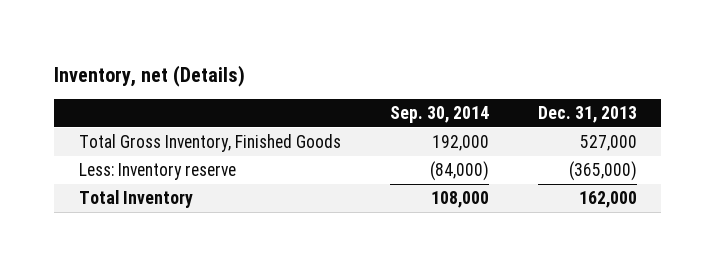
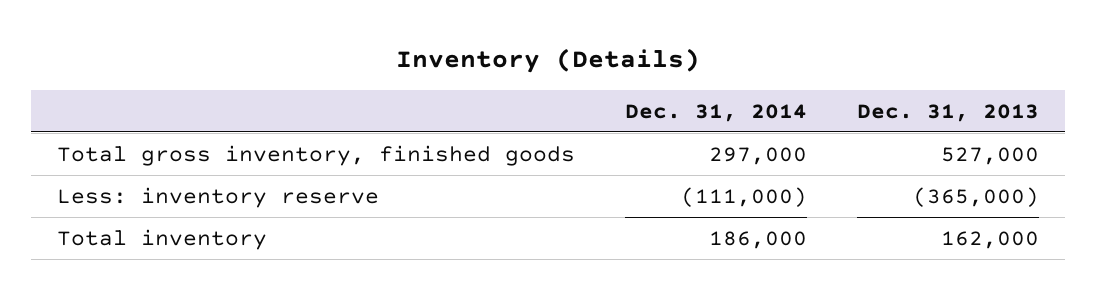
- Inventory, net (Details)
+ Inventory (Details)
- | Sep. 30, 2014 | Dec. 31, 2013
+ | Dec. 31, 2014 | Dec. 31, 2013
- Total Gross Inventory, Finished Goods | 192,000 | 527,000
- Less: Inventory reserve | (84,000) | (365,000)
- Total Inventory | 108,000 | 162,000
+ Total gross inventory, finished goods | 297,000 | 527,000
+ Less: inventory reserve | (111,000) | (365,000)
+ Total inventory | 186,000 | 162,000

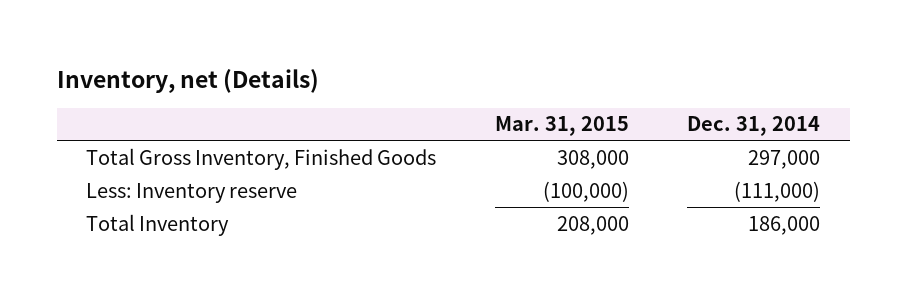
- Inventory (Details)
+ Inventory, net (Details)
- | Dec. 31, 2014 | Dec. 31, 2013
+ | Mar. 31, 2015 | Dec. 31, 2014
- Total gross inventory, finished goods | 297,000 | 527,000
- Less: inventory reserve | (111,000) | (365,000)
- Total inventory | 186,000 | 162,000
+ Total Gross Inventory, Finished Goods | 308,000 | 297,000
+ Less: Inventory reserve | (100,000) | (111,000)
+ Total Inventory | 208,000 | 186,000

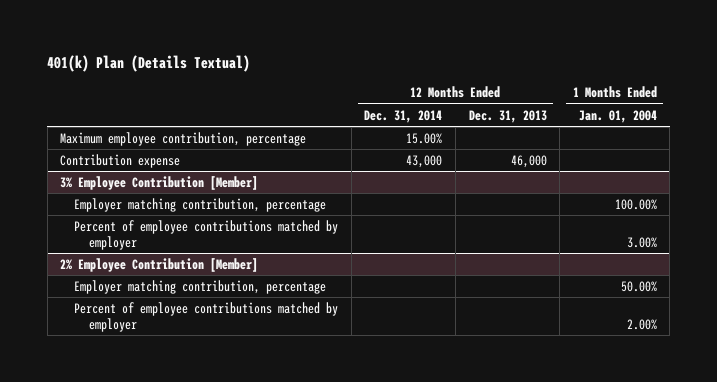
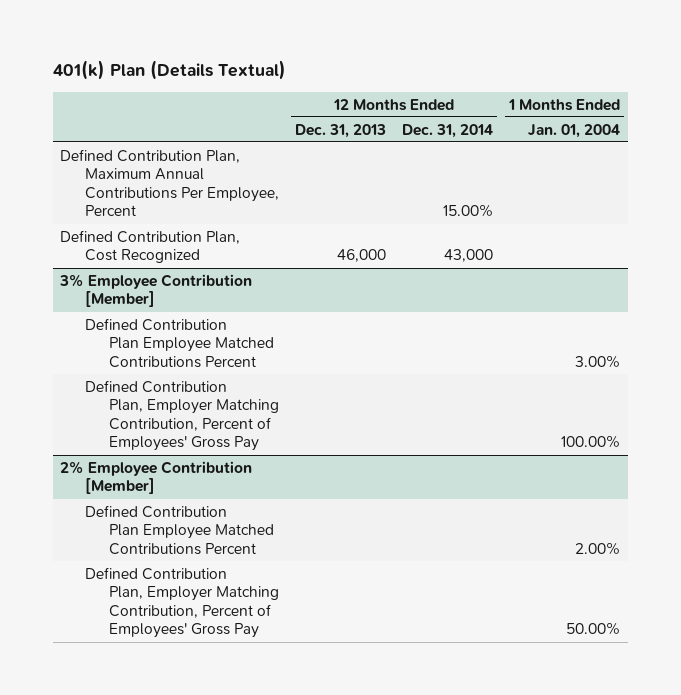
- | 12 Months Ended Dec. 31, 2014 | 12 Months Ended Dec. 31, 2013 | 1 Months Ended Jan. 01, 2004
+ | 12 Months Ended Dec. 31, 2013 | 12 Months Ended Dec. 31, 2014 | 1 Months Ended Jan. 01, 2004
- Maximum employee contribution, percentage | 15.00% | |
- Contribution expense | 43,000 | 46,000 |
+ Defined Contribution Plan, Maximum Annual Contributions Per Employee, Percent | | 15.00% |
+ Defined Contribution Plan, Cost Recognized | 46,000 | 43,000 |
@ 3% Employee Contribution [Member]
- Employer matching contribution, percentage | | | 100.00%
- Percent of employee contributions matched by employer | | | 3.00%
+ Defined Contribution Plan Employee Matched Contributions Percent | | | 3.00%
+ Defined Contribution Plan, Employer Matching Contribution, Percent of Employees' Gross Pay | | | 100.00%
@ 2% Employee Contribution [Member]
- Employer matching contribution, percentage | | | 50.00%
- Percent of employee contributions matched by employer | | | 2.00%
+ Defined Contribution Plan Employee Matched Contributions Percent | | | 2.00%
+ Defined Contribution Plan, Employer Matching Contribution, Percent of Employees' Gross Pay | | | 50.00%

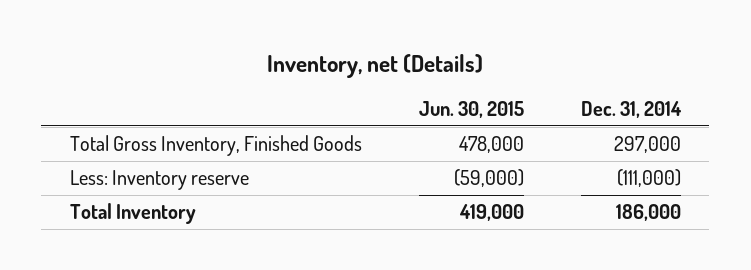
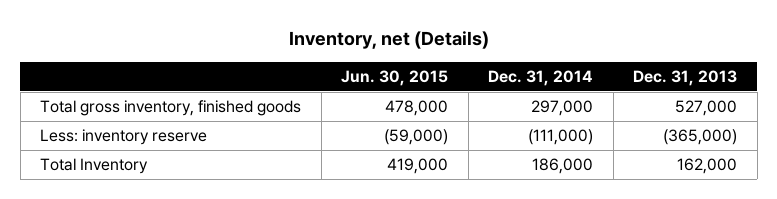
- | Jun. 30, 2015 | Dec. 31, 2014
+ | Jun. 30, 2015 | Dec. 31, 2014 | Dec. 31, 2013
- Total Gross Inventory, Finished Goods | 478,000 | 297,000
- Less: Inventory reserve | (59,000) | (111,000)
+ Total gross inventory, finished goods | 478,000 | 297,000 | 527,000
+ Less: inventory reserve | (59,000) | (111,000) | (365,000)

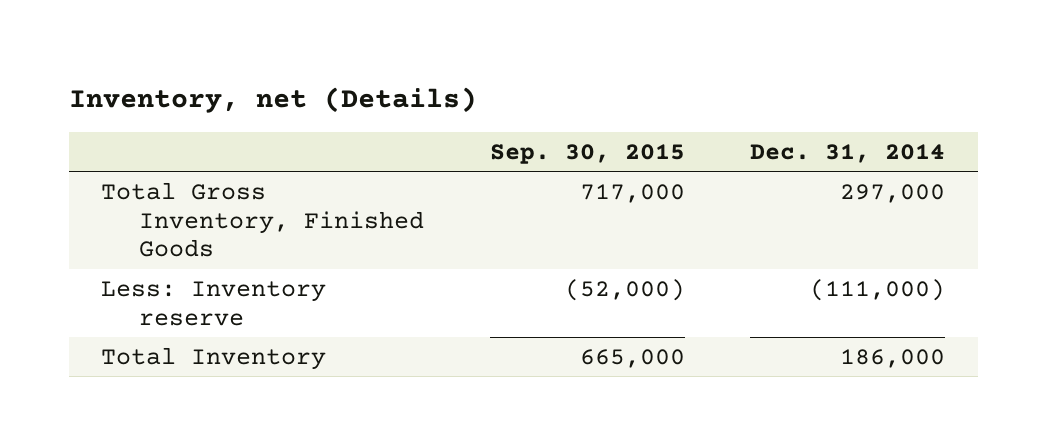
- | Jun. 30, 2015 | Dec. 31, 2014 | Dec. 31, 2013
+ | Sep. 30, 2015 | Dec. 31, 2014
- Total gross inventory, finished goods | 478,000 | 297,000 | 527,000
- Less: inventory reserve | (59,000) | (111,000) | (365,000)
+ Total Gross Inventory, Finished Goods | 717,000 | 297,000
+ Less: Inventory reserve | (52,000) | (111,000)

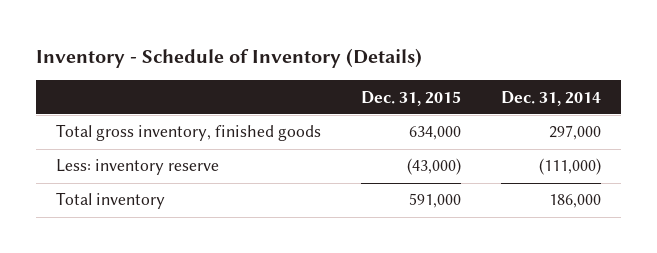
- Inventory, net (Details)
+ Inventory - Schedule of Inventory (Details)
- | Sep. 30, 2015 | Dec. 31, 2014
+ | Dec. 31, 2015 | Dec. 31, 2014
- Total Gross Inventory, Finished Goods | 717,000 | 297,000
- Less: Inventory reserve | (52,000) | (111,000)
- Total Inventory | 665,000 | 186,000
+ Total gross inventory, finished goods | 634,000 | 297,000
+ Less: inventory reserve | (43,000) | (111,000)
+ Total inventory | 591,000 | 186,000

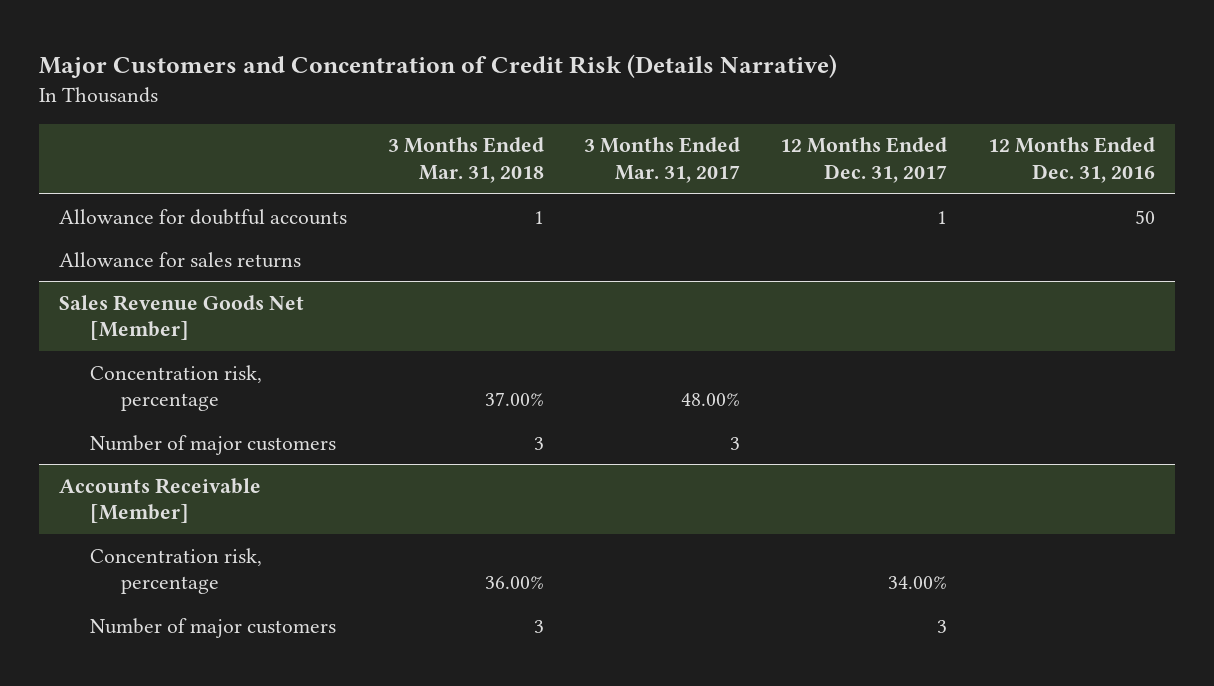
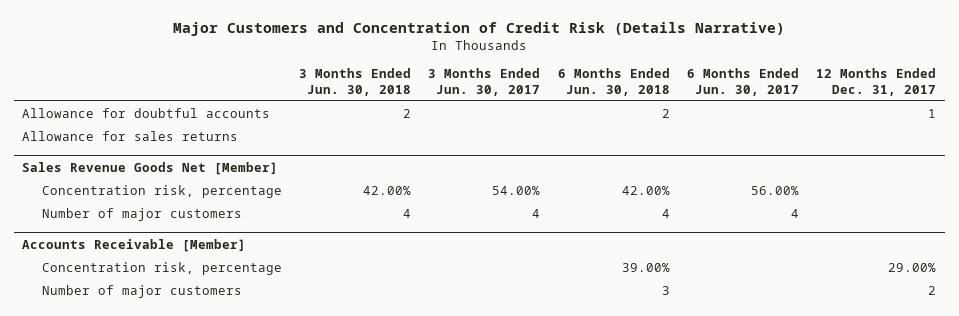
- | 3 Months Ended Mar. 31, 2018 | 3 Months Ended Mar. 31, 2017 | 12 Months Ended Dec. 31, 2017 | 12 Months Ended Dec. 31, 2016
+ | 3 Months Ended Jun. 30, 2018 | 3 Months Ended Jun. 30, 2017 | 6 Months Ended Jun. 30, 2018 | 6 Months Ended Jun. 30, 2017 | 12 Months Ended Dec. 31, 2017
@ Accounts Receivable [Member]
- Concentration risk, percentage | 36.00% | | 34.00% |
- Number of major customers | 3 | | 3 |
+ Concentration risk, percentage | | | 39.00% | | 29.00%
+ Number of major customers | | | 3 | | 2

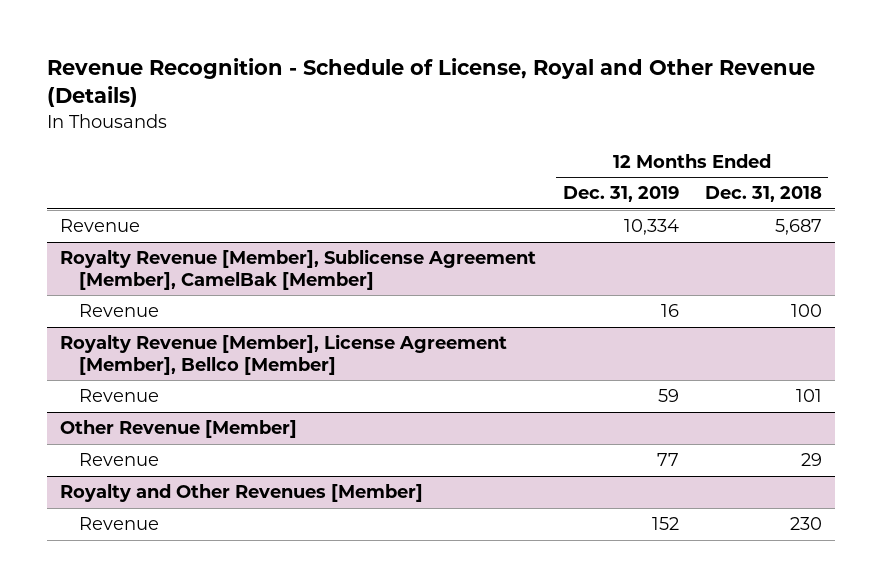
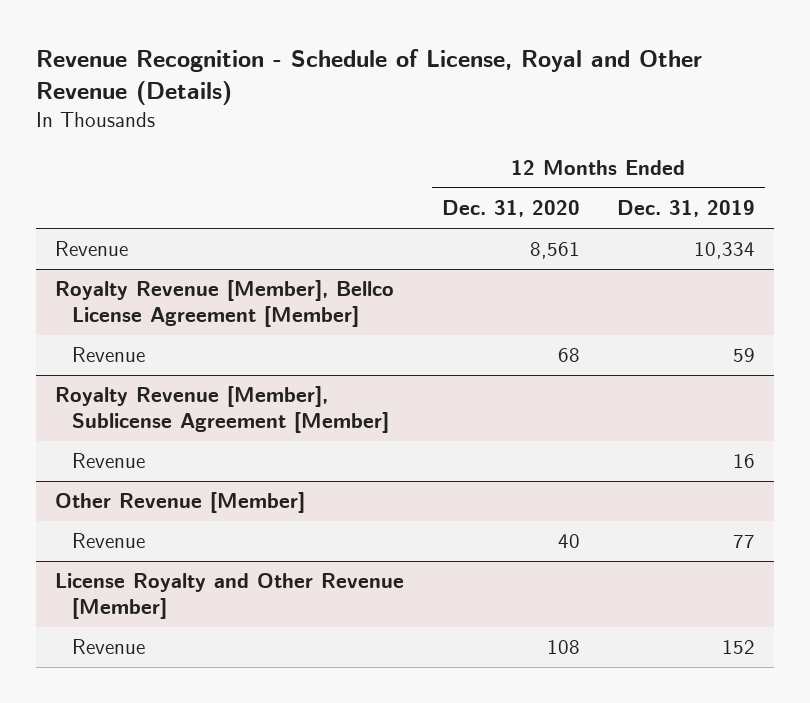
- | 12 Months Ended Dec. 31, 2019 | 12 Months Ended Dec. 31, 2018
+ | 12 Months Ended Dec. 31, 2020 | 12 Months Ended Dec. 31, 2019
- Royalty Revenue [Member], Sublicense Agreement [Member], CamelBak [Member]
- Revenue | 16 | 100
- Royalty Revenue [Member], License Agreement [Member], Bellco [Member]
+ Royalty Revenue [Member], Bellco License Agreement [Member]
+ Royalty Revenue [Member], Sublicense Agreement [Member]
+ Revenue | | 16
- Royalty and Other Revenues [Member]
+ License Royalty and Other Revenue [Member]

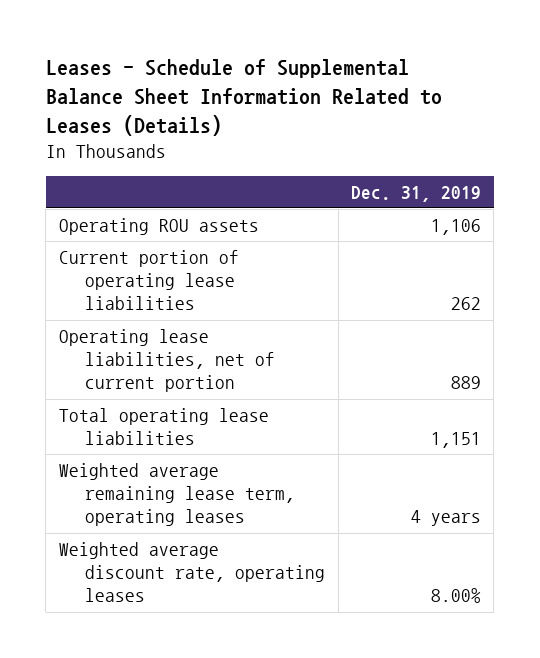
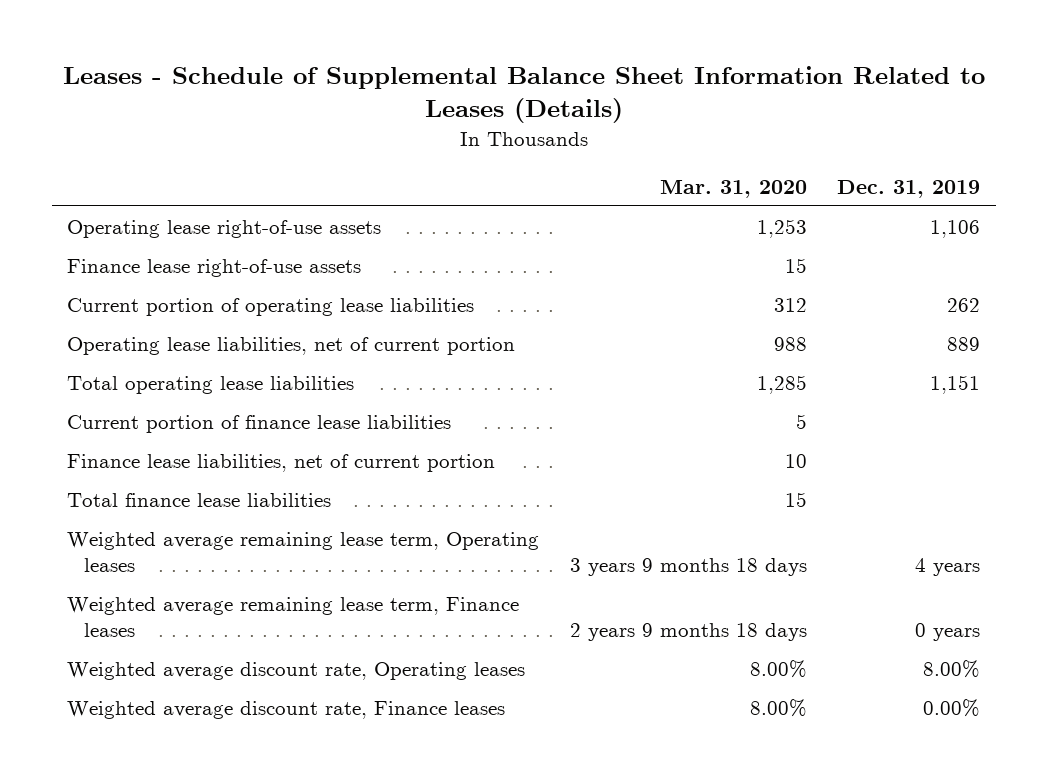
- | Dec. 31, 2019
+ | Mar. 31, 2020 | Dec. 31, 2019
- Operating ROU assets | 1,106
+ Operating lease right-of-use assets | 1,253 | 1,106
+ Finance lease right-of-use assets | 15 |
- Weighted average remaining lease term, operating leases | 4 years
- Weighted average discount rate, operating leases | 8.00%
+ Current portion of finance lease liabilities | 5 |
+ Finance lease liabilities, net of current portion | 10 |
+ Total finance lease liabilities | 15 |
+ Weighted average remaining lease term, Operating leases | 3 years 9 months 18 days | 4 years
+ Weighted average remaining lease term, Finance leases | 2 years 9 months 18 days | 0 years
+ Weighted average discount rate, Operating leases | 8.00% | 8.00%
+ Weighted average discount rate, Finance leases | 8.00% | 0.00%

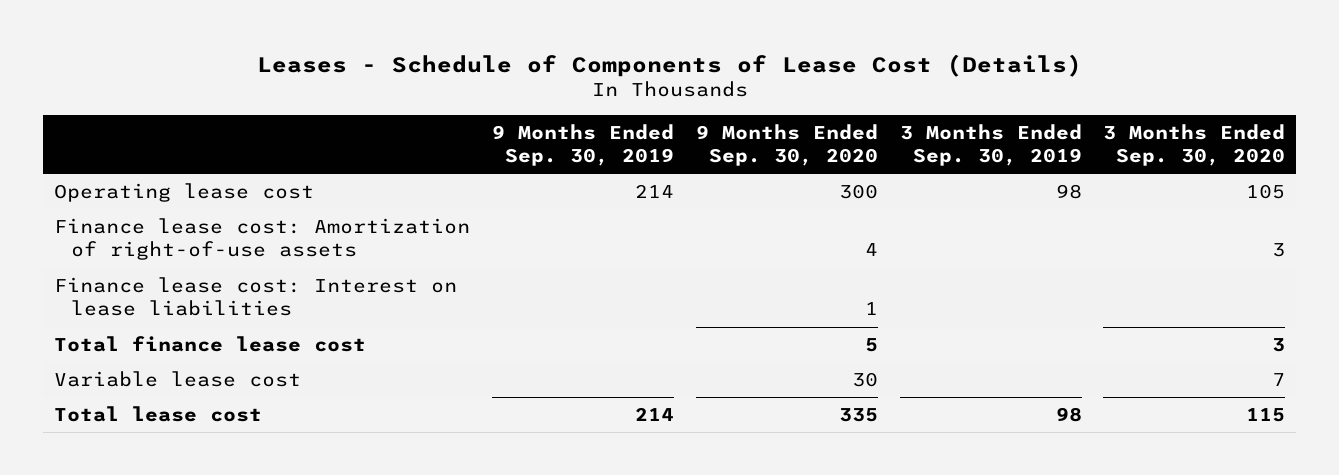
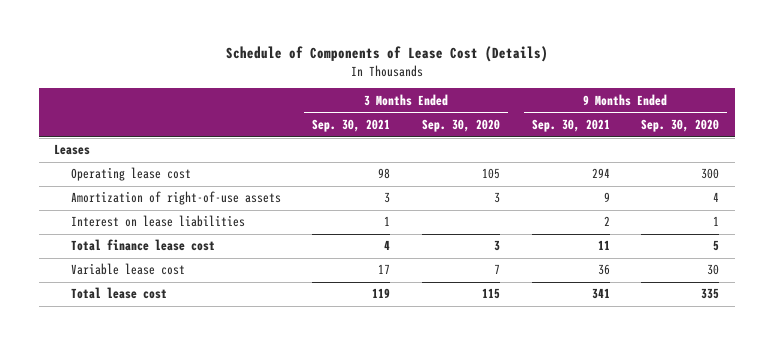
- Leases - Schedule of Components of Lease Cost (Details)
+ Schedule of Components of Lease Cost (Details)
- | 9 Months Ended Sep. 30, 2019 | 9 Months Ended Sep. 30, 2020 | 3 Months Ended Sep. 30, 2019 | 3 Months Ended Sep. 30, 2020
+ | 3 Months Ended Sep. 30, 2021 | 3 Months Ended Sep. 30, 2020 | 9 Months Ended Sep. 30, 2021 | 9 Months Ended Sep. 30, 2020
+ Leases
- Finance lease cost: Amortization of right-of-use assets | | 4 | | 3
- Finance lease cost: Interest on lease liabilities | | 1 | |
+ Amortization of right-of-use assets | 3 | 3 | 9 | 4
+ Interest on lease liabilities | 1 | | 2 | 1

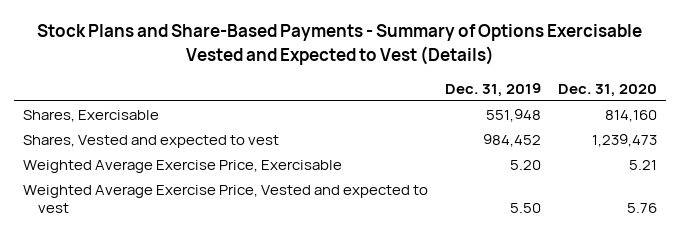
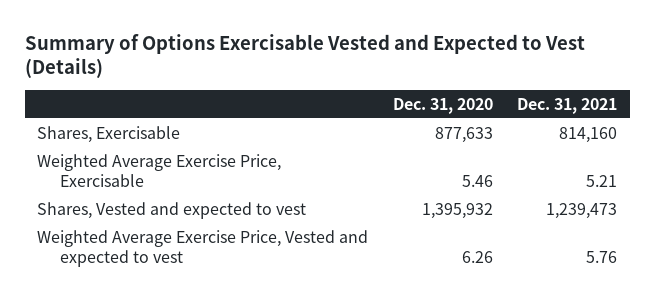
- Stock Plans and Share-Based Payments - Summary of Options Exercisable Vested and Expected to Vest (Details)
+ Summary of Options Exercisable Vested and Expected to Vest (Details)
- | Dec. 31, 2019 | Dec. 31, 2020
+ | Dec. 31, 2020 | Dec. 31, 2021
- Shares, Exercisable | 551,948 | 814,160
- Shares, Vested and expected to vest | 984,452 | 1,239,473
- Weighted Average Exercise Price, Exercisable | 5.20 | 5.21
- Weighted Average Exercise Price, Vested and expected to vest | 5.50 | 5.76
+ Shares, Exercisable | 877,633 | 814,160
+ Weighted Average Exercise Price, Exercisable | 5.46 | 5.21
+ Shares, Vested and expected to vest | 1,395,932 | 1,239,473
+ Weighted Average Exercise Price, Vested and expected to vest | 6.26 | 5.76

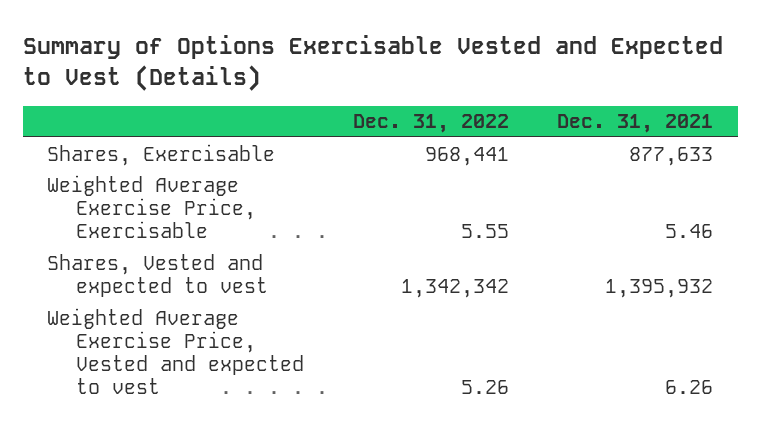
- | Dec. 31, 2020 | Dec. 31, 2021
+ | Dec. 31, 2022 | Dec. 31, 2021
- Shares, Exercisable | 877,633 | 814,160
- Weighted Average Exercise Price, Exercisable | 5.46 | 5.21
- Shares, Vested and expected to vest | 1,395,932 | 1,239,473
- Weighted Average Exercise Price, Vested and expected to vest | 6.26 | 5.76
+ Shares, Exercisable | 968,441 | 877,633
+ Weighted Average Exercise Price, Exercisable | 5.55 | 5.46
+ Shares, Vested and expected to vest | 1,342,342 | 1,395,932
+ Weighted Average Exercise Price, Vested and expected to vest | 5.26 | 6.26

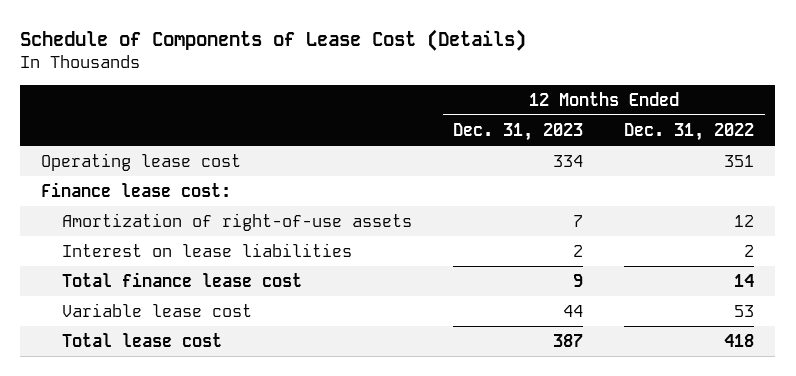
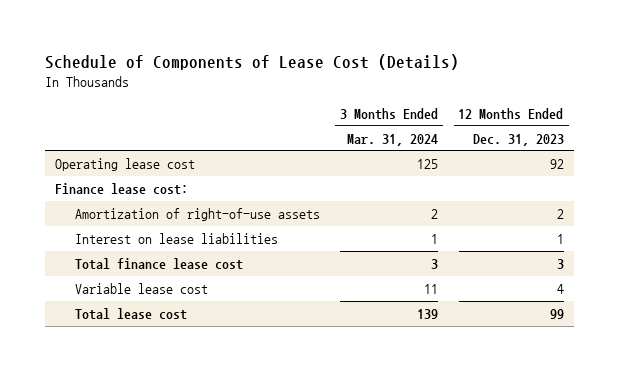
- | 12 Months Ended Dec. 31, 2023 | 12 Months Ended Dec. 31, 2022
+ | 3 Months Ended Mar. 31, 2024 | 12 Months Ended Dec. 31, 2023
- Operating lease cost | 334 | 351
+ Operating lease cost | 125 | 92
- Amortization of right-of-use assets | 7 | 12
- Interest on lease liabilities | 2 | 2
- Total finance lease cost | 9 | 14
- Variable lease cost | 44 | 53
- Total lease cost | 387 | 418
+ Amortization of right-of-use assets | 2 | 2
+ Interest on lease liabilities | 1 | 1
+ Total finance lease cost | 3 | 3
+ Variable lease cost | 11 | 4
+ Total lease cost | 139 | 99

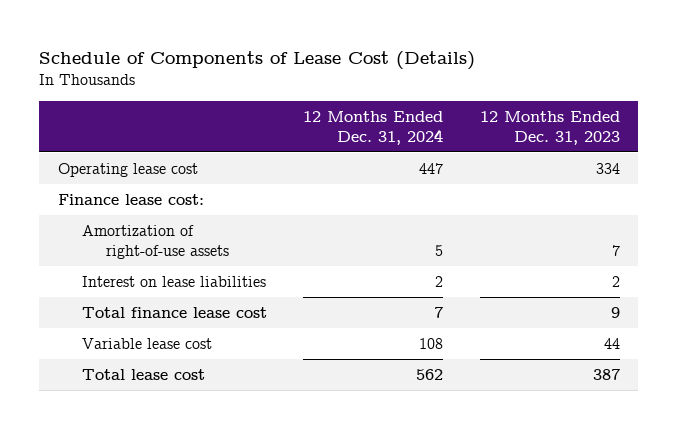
- | 3 Months Ended Mar. 31, 2024 | 12 Months Ended Dec. 31, 2023
+ | 12 Months Ended Dec. 31, 2024 | 12 Months Ended Dec. 31, 2023
- Operating lease cost | 125 | 92
+ Operating lease cost | 447 | 334
- Amortization of right-of-use assets | 2 | 2
- Interest on lease liabilities | 1 | 1
- Total finance lease cost | 3 | 3
- Variable lease cost | 11 | 4
- Total lease cost | 139 | 99
+ Amortization of right-of-use assets | 5 | 7
+ Interest on lease liabilities | 2 | 2
+ Total finance lease cost | 7 | 9
+ Variable lease cost | 108 | 44
+ Total lease cost | 562 | 387

